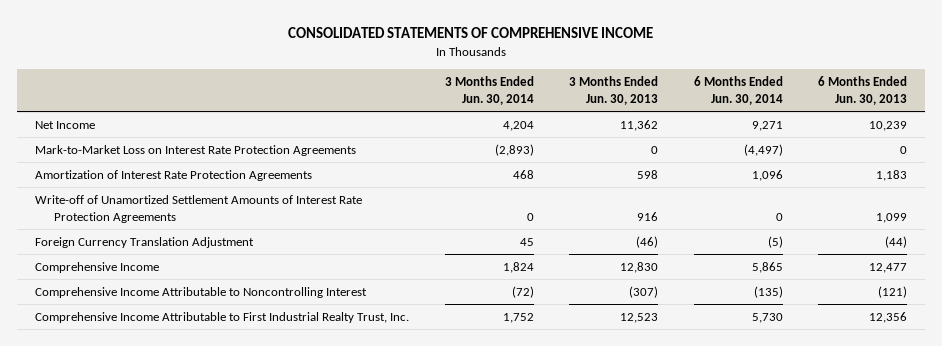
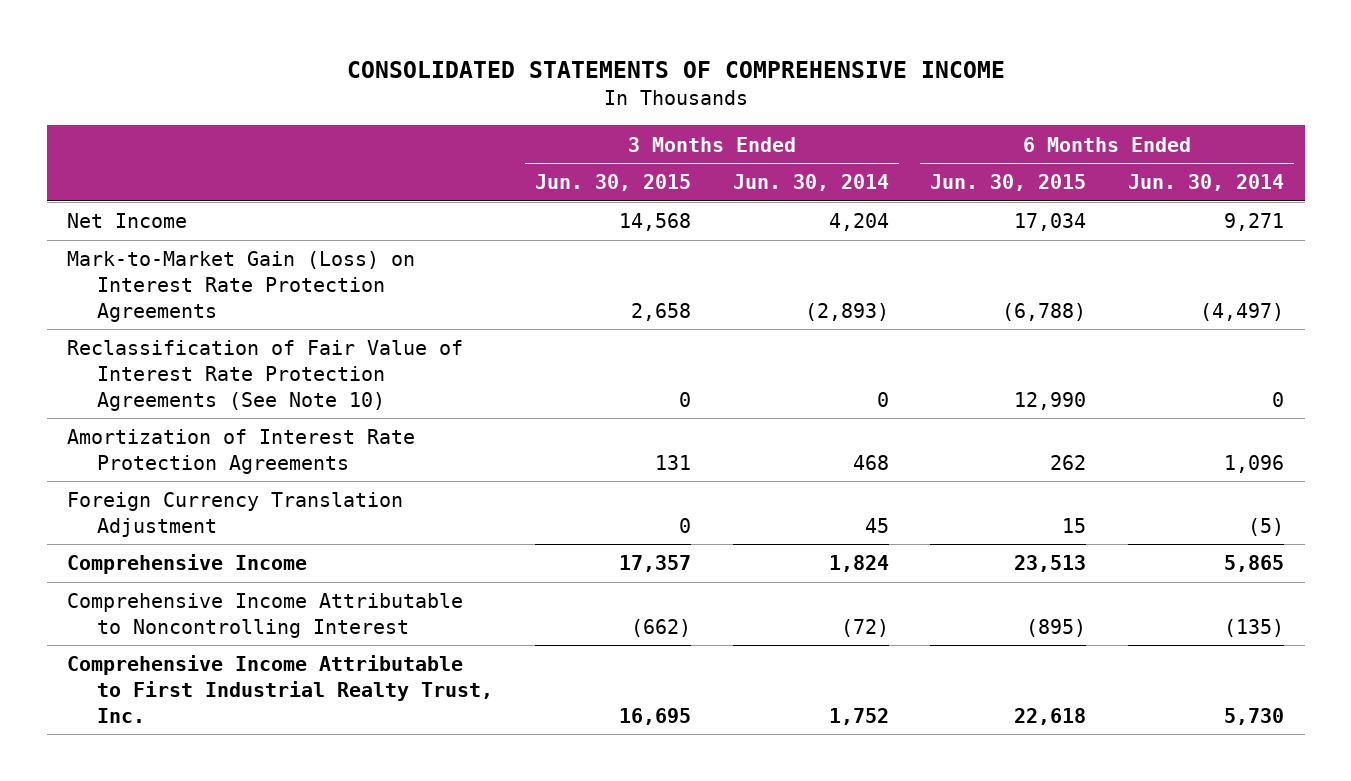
- | 3 Months Ended Jun. 30, 2014 | 3 Months Ended Jun. 30, 2013 | 6 Months Ended Jun. 30, 2014 | 6 Months Ended Jun. 30, 2013
+ | 3 Months Ended Jun. 30, 2015 | 3 Months Ended Jun. 30, 2014 | 6 Months Ended Jun. 30, 2015 | 6 Months Ended Jun. 30, 2014
- Mark-to-Market Loss on Interest Rate Protection Agreements | (2,893) | 0 | (4,497) | 0
+ Mark-to-Market Gain (Loss) on Interest Rate Protection Agreements | 2,658 | (2,893) | (6,788) | (4,497)
+ Reclassification of Fair Value of Interest Rate Protection Agreements (See Note 10) | 0 | 0 | 12,990 | 0
- Write-off of Unamortized Settlement Amounts of Interest Rate Protection Agreements | 0 | 916 | 0 | 1,099

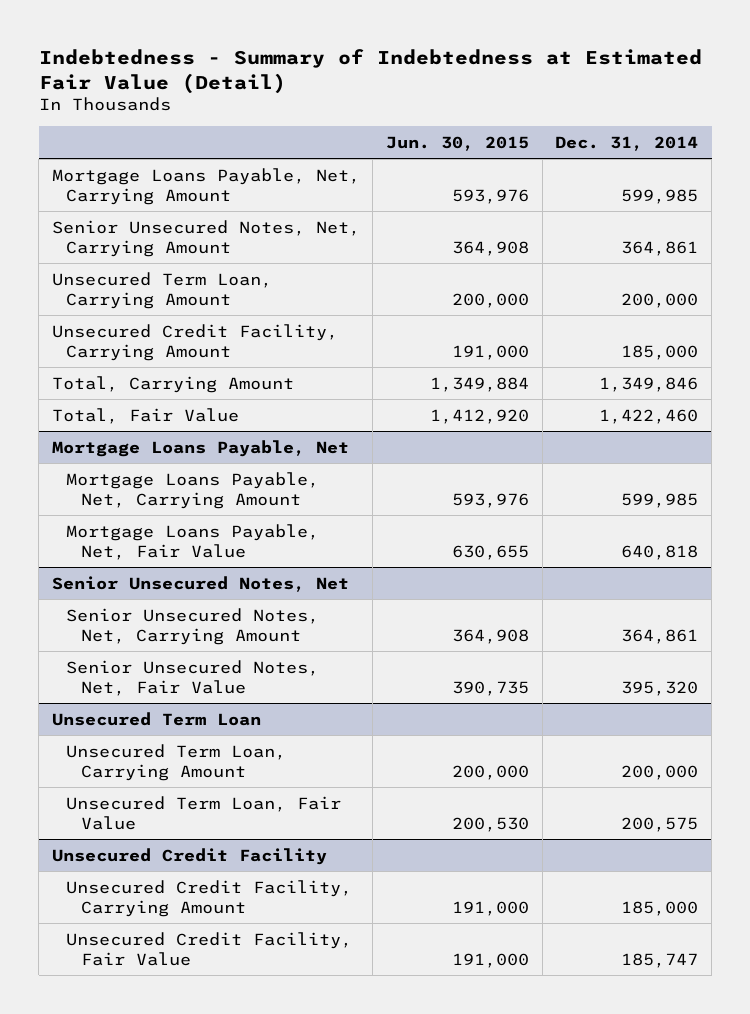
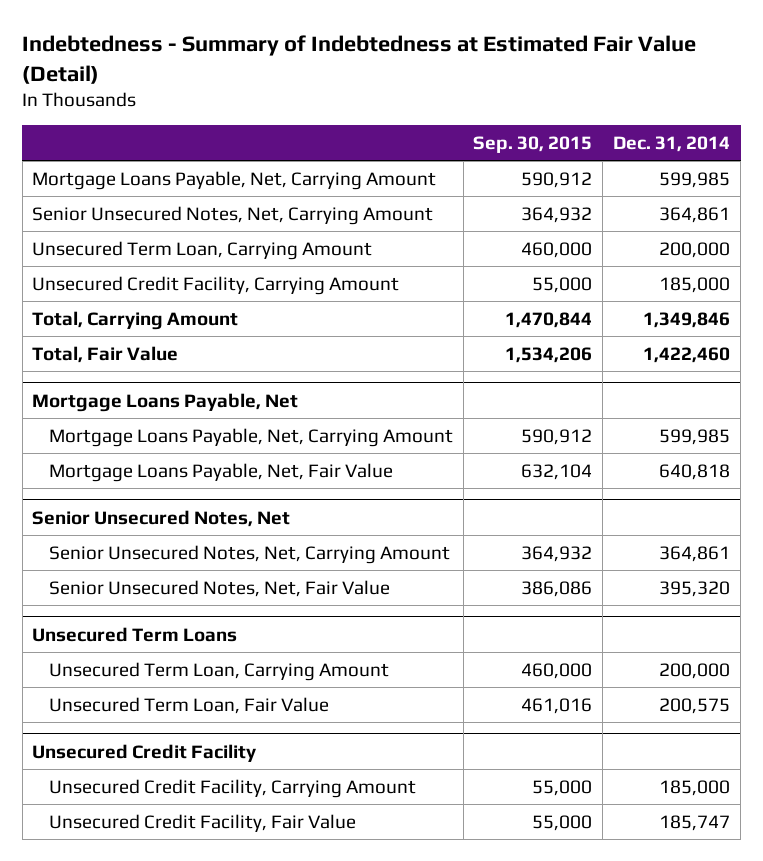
- | Jun. 30, 2015 | Dec. 31, 2014
+ | Sep. 30, 2015 | Dec. 31, 2014
- Unsecured Term Loan
+ Unsecured Term Loans

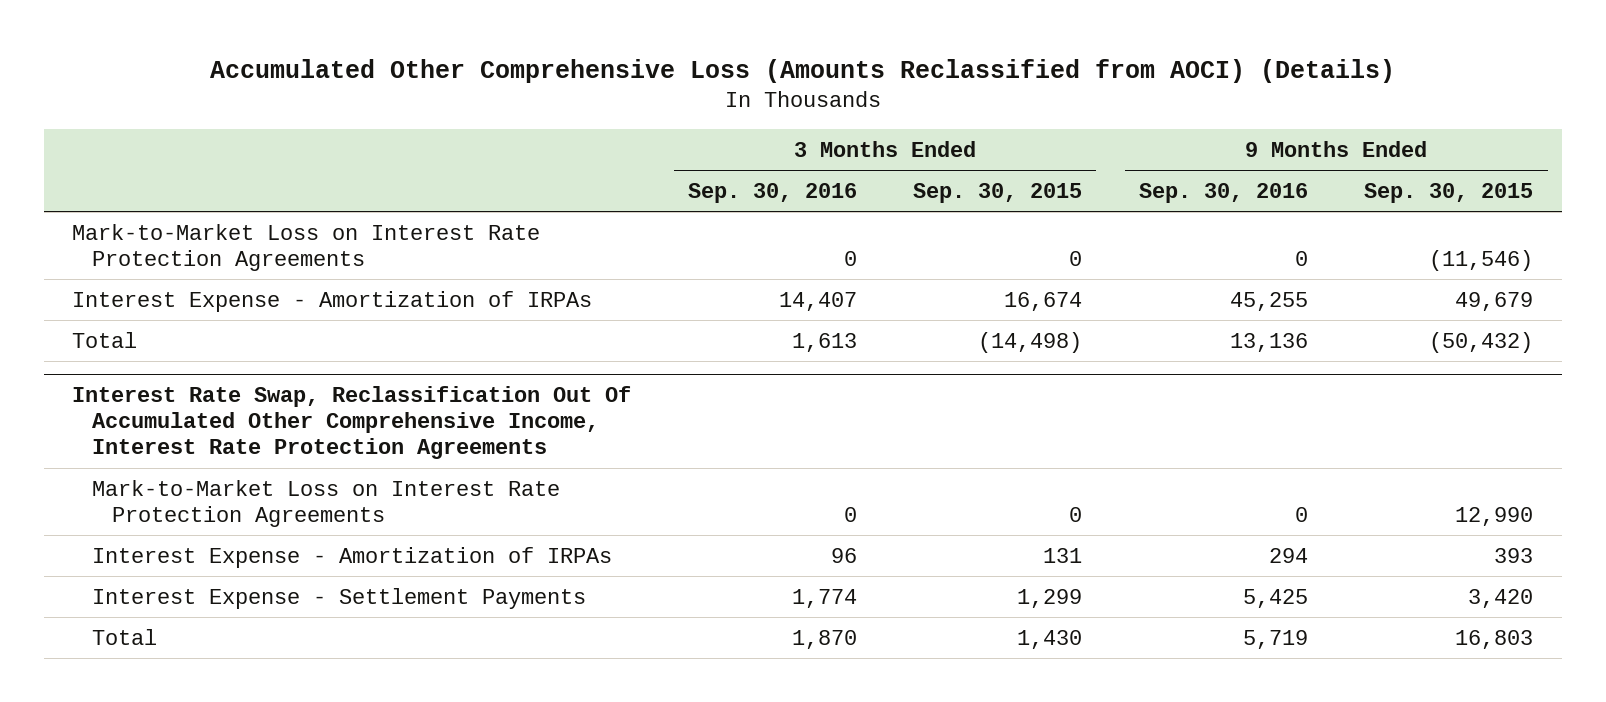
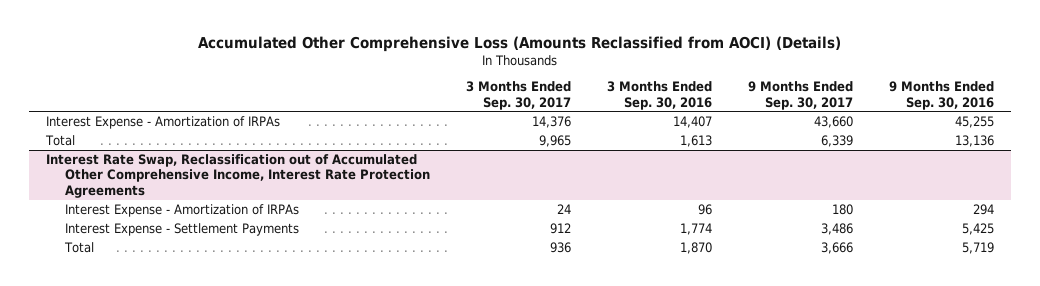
- | 3 Months Ended Sep. 30, 2016 | 3 Months Ended Sep. 30, 2015 | 9 Months Ended Sep. 30, 2016 | 9 Months Ended Sep. 30, 2015
+ | 3 Months Ended Sep. 30, 2017 | 3 Months Ended Sep. 30, 2016 | 9 Months Ended Sep. 30, 2017 | 9 Months Ended Sep. 30, 2016
- Mark-to-Market Loss on Interest Rate Protection Agreements | 0 | 0 | 0 | (11,546)
- Interest Rate Swap, Reclassification Out Of Accumulated Other Comprehensive Income, Interest Rate Protection Agreements
- Mark-to-Market Loss on Interest Rate Protection Agreements | 0 | 0 | 0 | 12,990
+ Interest Rate Swap, Reclassification out of Accumulated Other Comprehensive Income, Interest Rate Protection Agreements

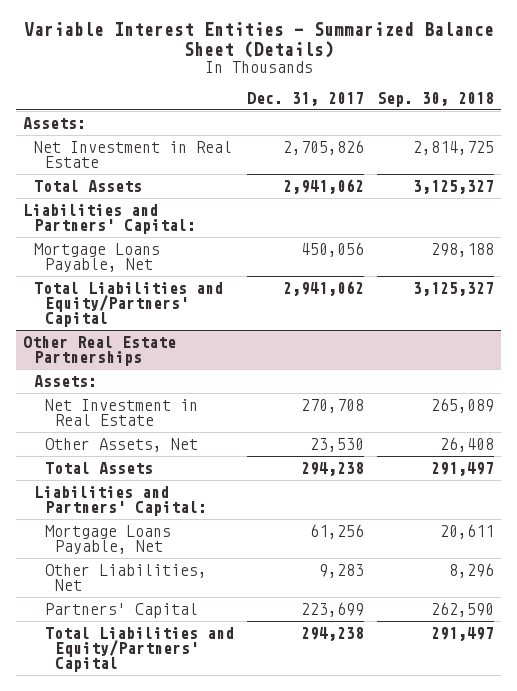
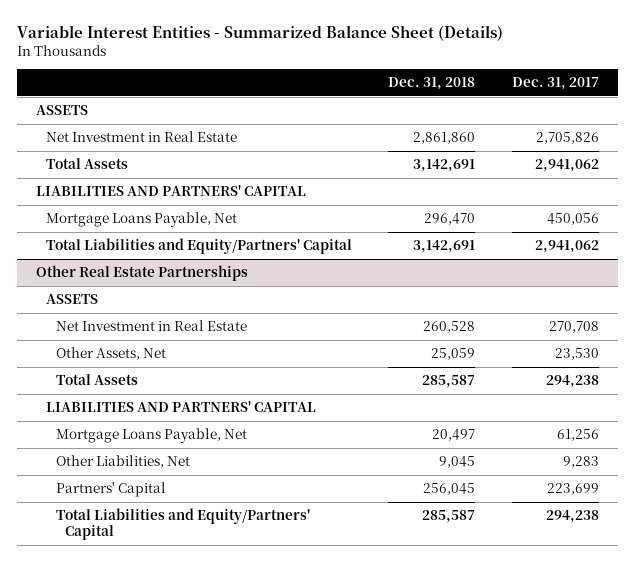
- | Dec. 31, 2017 | Sep. 30, 2018
+ | Dec. 31, 2018 | Dec. 31, 2017
- Assets:
+ ASSETS
- Liabilities and Partners' Capital:
+ LIABILITIES AND PARTNERS' CAPITAL
@ Other Real Estate Partnerships
- Assets:
+ ASSETS
- Liabilities and Partners' Capital:
+ LIABILITIES AND PARTNERS' CAPITAL

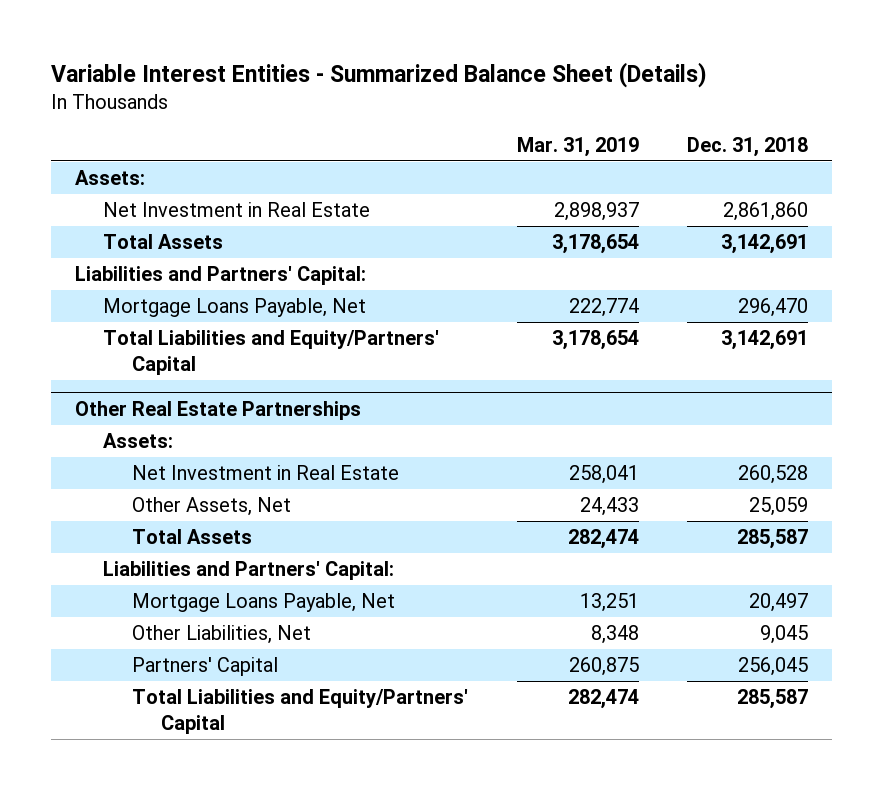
- | Dec. 31, 2018 | Dec. 31, 2017
+ | Mar. 31, 2019 | Dec. 31, 2018
- ASSETS
+ Assets:
- LIABILITIES AND PARTNERS' CAPITAL
+ Liabilities and Partners' Capital:
@ Other Real Estate Partnerships
- ASSETS
+ Assets:
- LIABILITIES AND PARTNERS' CAPITAL
+ Liabilities and Partners' Capital:

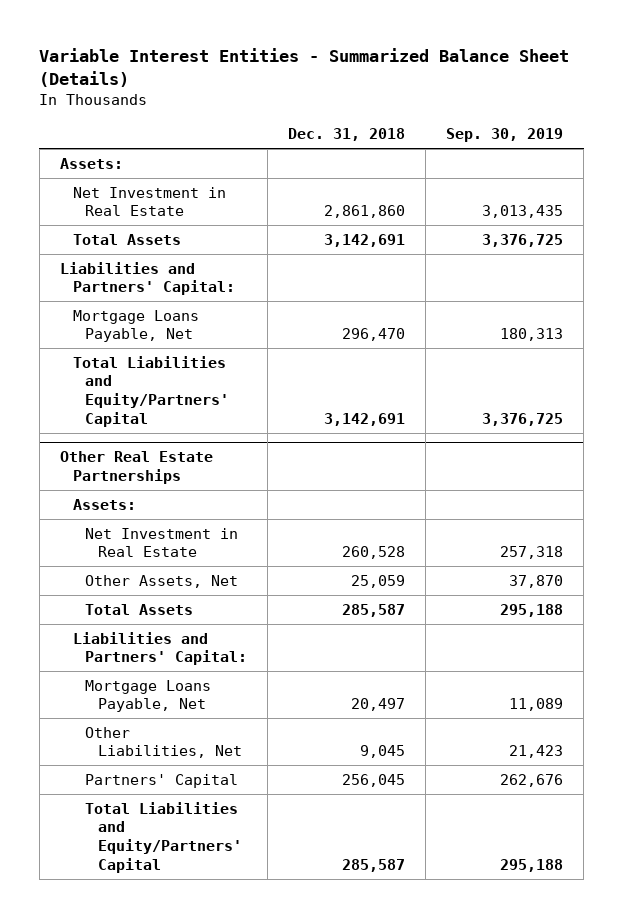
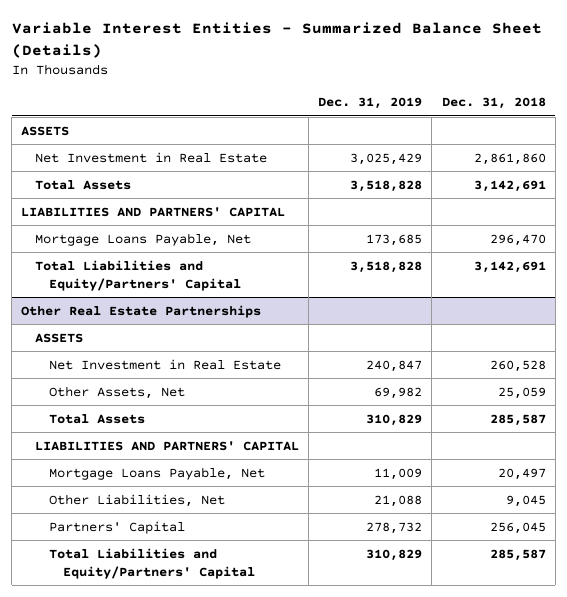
- | Dec. 31, 2018 | Sep. 30, 2019
+ | Dec. 31, 2019 | Dec. 31, 2018
- Assets:
+ ASSETS
- Liabilities and Partners' Capital:
+ LIABILITIES AND PARTNERS' CAPITAL
@ Other Real Estate Partnerships
- Assets:
+ ASSETS
- Liabilities and Partners' Capital:
+ LIABILITIES AND PARTNERS' CAPITAL

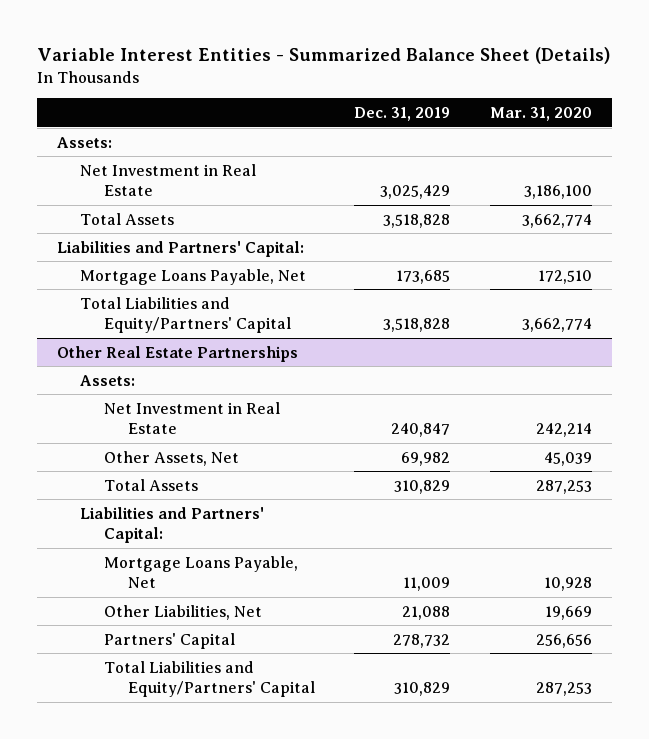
- | Dec. 31, 2019 | Dec. 31, 2018
+ | Dec. 31, 2019 | Mar. 31, 2020
- ASSETS
+ Assets:
- LIABILITIES AND PARTNERS' CAPITAL
+ Liabilities and Partners' Capital:
@ Other Real Estate Partnerships
- ASSETS
+ Assets:
- LIABILITIES AND PARTNERS' CAPITAL
+ Liabilities and Partners' Capital:

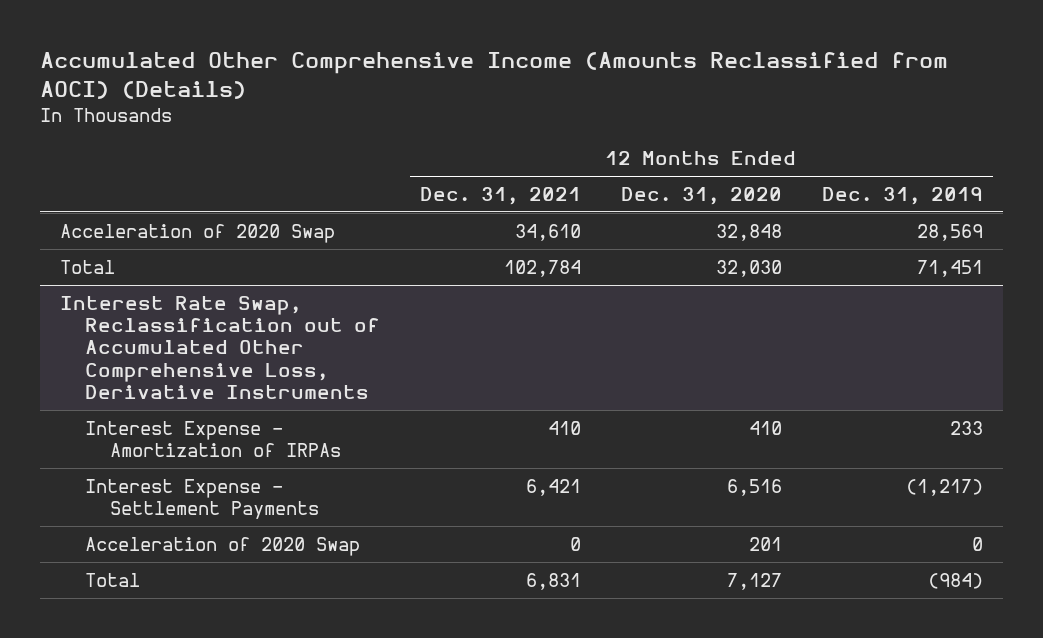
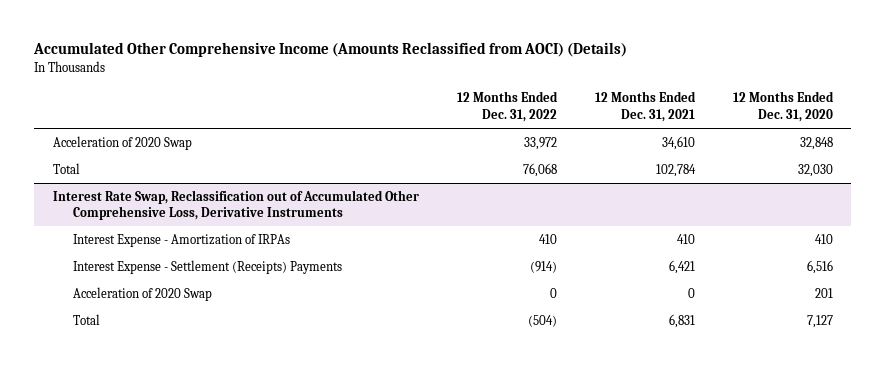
- | 12 Months Ended Dec. 31, 2021 | 12 Months Ended Dec. 31, 2020 | 12 Months Ended Dec. 31, 2019
+ | 12 Months Ended Dec. 31, 2022 | 12 Months Ended Dec. 31, 2021 | 12 Months Ended Dec. 31, 2020
@ Interest Rate Swap, Reclassification out of Accumulated Other Comprehensive Loss, Derivative Instruments
- Interest Expense - Settlement Payments | 6,421 | 6,516 | (1,217)
+ Interest Expense - Settlement (Receipts) Payments | (914) | 6,421 | 6,516

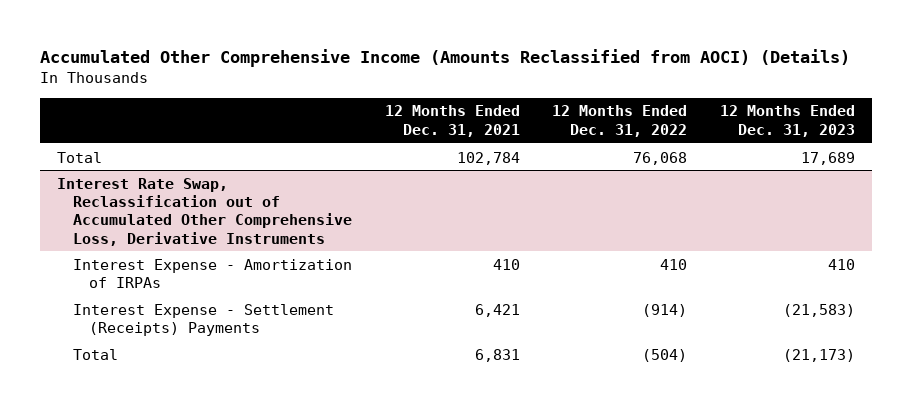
- | 12 Months Ended Dec. 31, 2022 | 12 Months Ended Dec. 31, 2021 | 12 Months Ended Dec. 31, 2020
+ | 12 Months Ended Dec. 31, 2021 | 12 Months Ended Dec. 31, 2022 | 12 Months Ended Dec. 31, 2023
- Acceleration of 2020 Swap | 33,972 | 34,610 | 32,848
@ Interest Rate Swap, Reclassification out of Accumulated Other Comprehensive Loss, Derivative Instruments
- Acceleration of 2020 Swap | 0 | 0 | 201

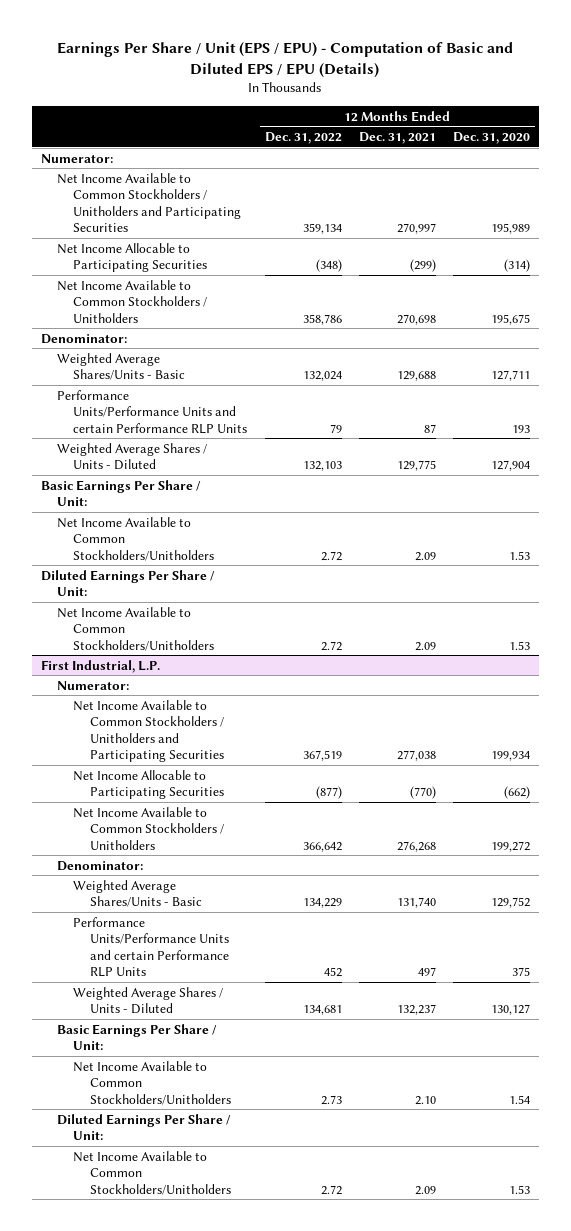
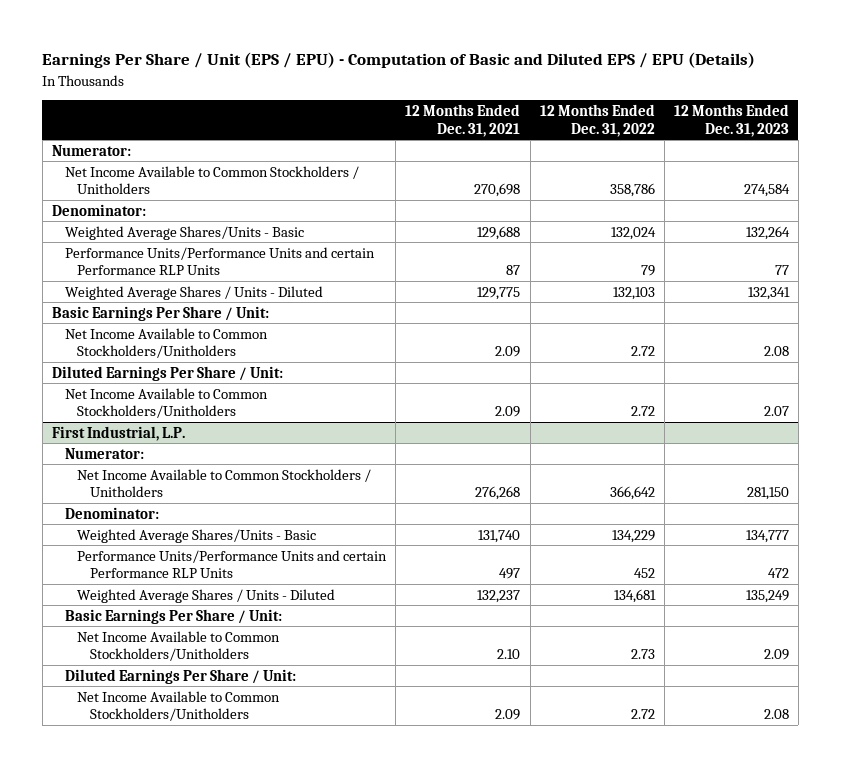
- | 12 Months Ended Dec. 31, 2022 | 12 Months Ended Dec. 31, 2021 | 12 Months Ended Dec. 31, 2020
+ | 12 Months Ended Dec. 31, 2021 | 12 Months Ended Dec. 31, 2022 | 12 Months Ended Dec. 31, 2023
- Net Income Available to Common Stockholders / Unitholders and Participating Securities | 359,134 | 270,997 | 195,989
- Net Income Allocable to Participating Securities | (348) | (299) | (314)
@ First Industrial, L.P.
- Net Income Available to Common Stockholders / Unitholders and Participating Securities | 367,519 | 277,038 | 199,934
- Net Income Allocable to Participating Securities | (877) | (770) | (662)

